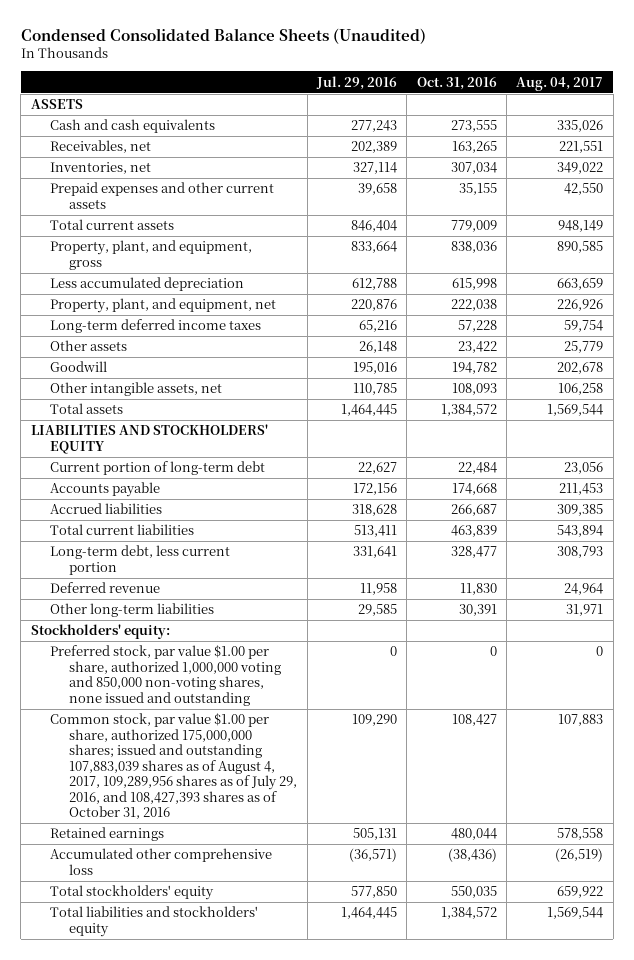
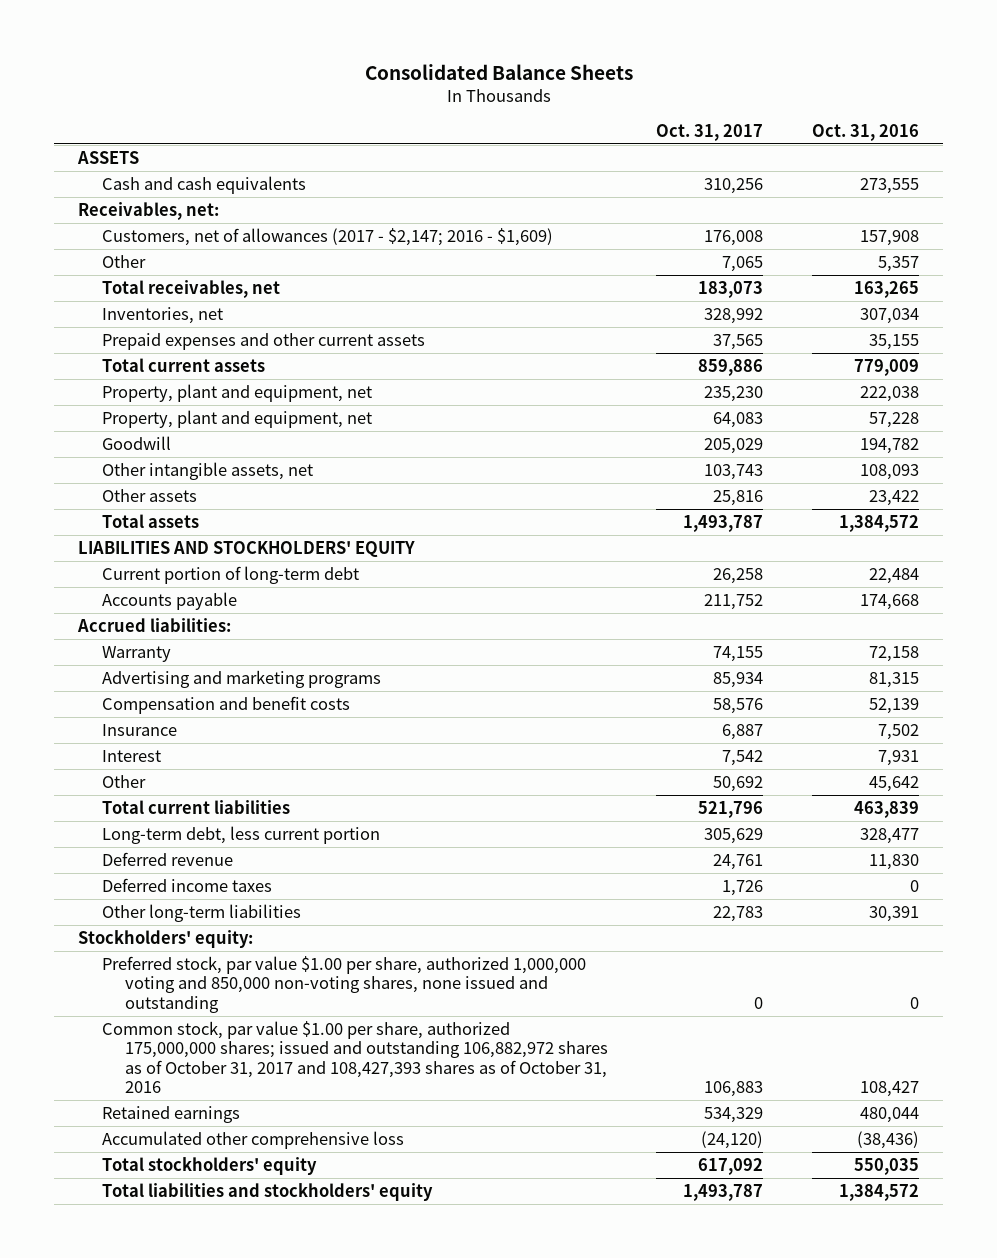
- Condensed Consolidated Balance Sheets (Unaudited)
+ Consolidated Balance Sheets
- | Jul. 29, 2016 | Oct. 31, 2016 | Aug. 04, 2017
+ | Oct. 31, 2017 | Oct. 31, 2016
- Receivables, net | 202,389 | 163,265 | 221,551
+ Receivables, net:
+ Customers, net of allowances (2017 - $2,147; 2016 - $1,609) | 176,008 | 157,908
+ Other | 7,065 | 5,357
+ Total receivables, net | 183,073 | 163,265
- Property, plant, and equipment, gross | 833,664 | 838,036 | 890,585
- Less accumulated depreciation | 612,788 | 615,998 | 663,659
- Property, plant, and equipment, net | 220,876 | 222,038 | 226,926
- Long-term deferred income taxes | 65,216 | 57,228 | 59,754
+ Property, plant and equipment, net | 235,230 | 222,038
+ Property, plant and equipment, net | 64,083 | 57,228
moved down: Other assets | 25,816 | 23,422
- Accrued liabilities | 318,628 | 266,687 | 309,385
+ Accrued liabilities:
+ Warranty | 74,155 | 72,158
+ Advertising and marketing programs | 85,934 | 81,315
+ Compensation and benefit costs | 58,576 | 52,139
+ Insurance | 6,887 | 7,502
+ Interest | 7,542 | 7,931
+ Other | 50,692 | 45,642
+ Deferred income taxes | 1,726 | 0
- Common stock, par value $1.00 per share, authorized 175,000,000 shares; issued and outstanding 107,883,039 shares as of August 4, 2017, 109,289,956 shares as of July 29, 2016, and 108,427,393 shares as of October 31, 2016 | 109,290 | 108,427 | 107,883
+ Common stock, par value $1.00 per share, authorized 175,000,000 shares; issued and outstanding 106,882,972 shares as of October 31, 2017 and 108,427,393 shares as of October 31, 2016 | 106,883 | 108,427

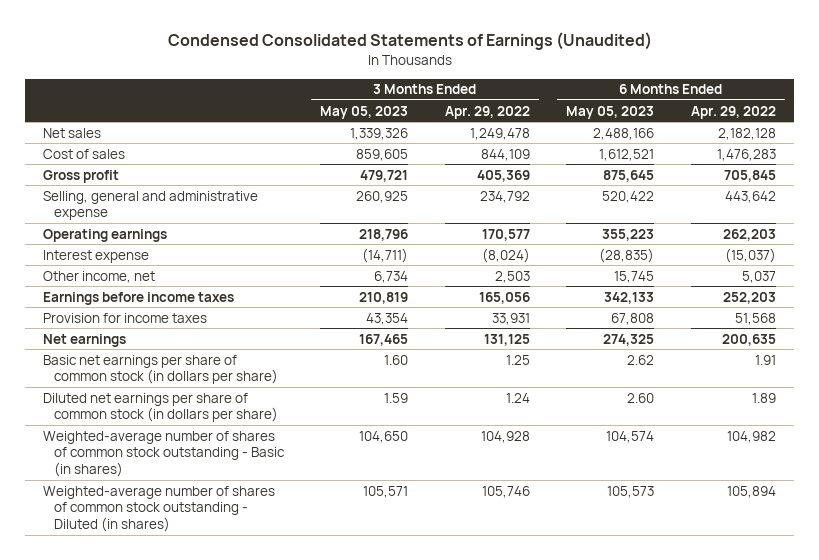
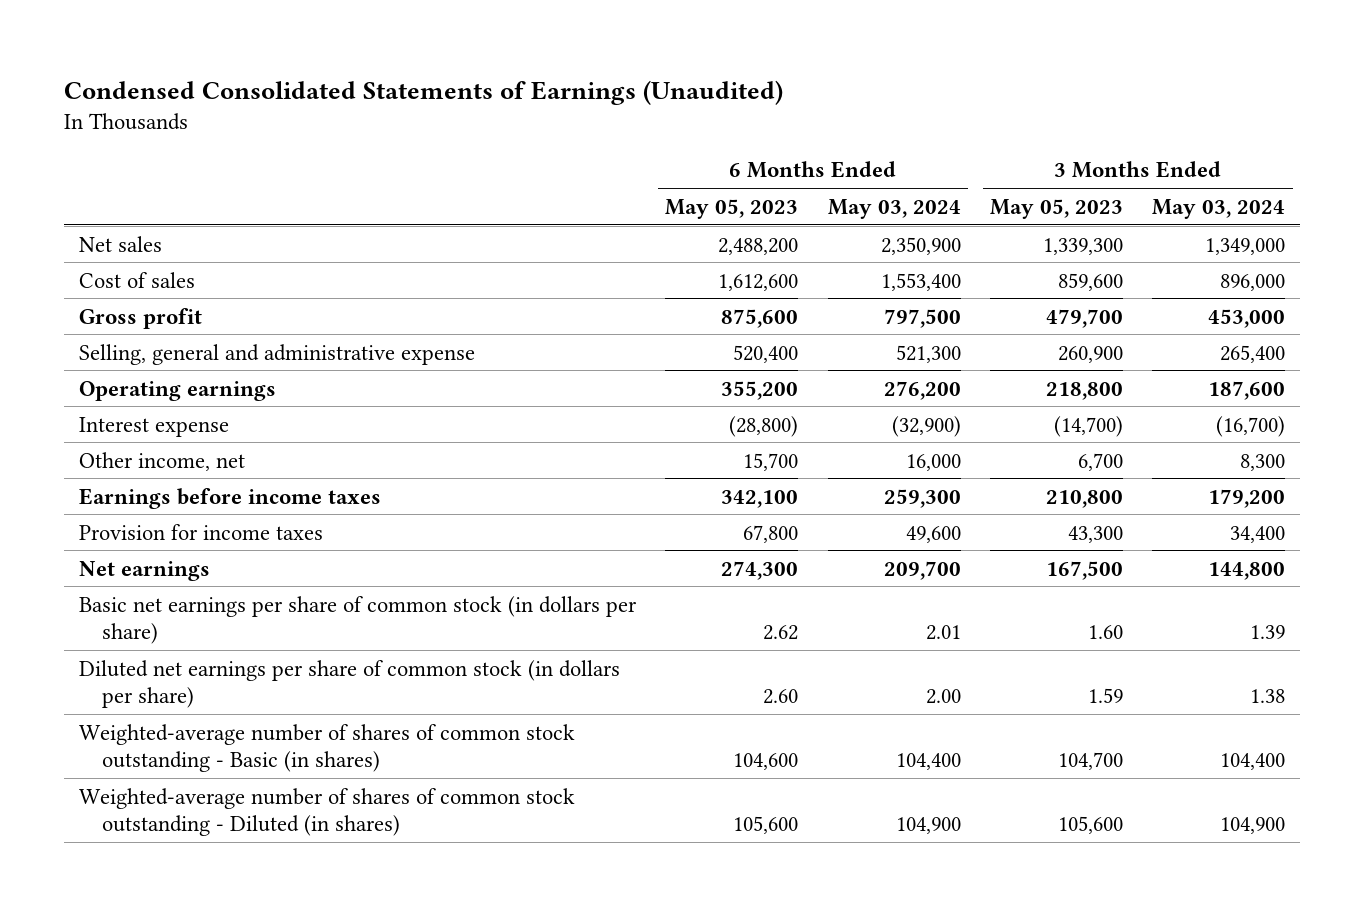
- | 3 Months Ended May 05, 2023 | 3 Months Ended Apr. 29, 2022 | 6 Months Ended May 05, 2023 | 6 Months Ended Apr. 29, 2022
+ | 6 Months Ended May 05, 2023 | 6 Months Ended May 03, 2024 | 3 Months Ended May 05, 2023 | 3 Months Ended May 03, 2024
- Net sales | 1,339,326 | 1,249,478 | 2,488,166 | 2,182,128
- Cost of sales | 859,605 | 844,109 | 1,612,521 | 1,476,283
- Gross profit | 479,721 | 405,369 | 875,645 | 705,845
- Selling, general and administrative expense | 260,925 | 234,792 | 520,422 | 443,642
- Operating earnings | 218,796 | 170,577 | 355,223 | 262,203
- Interest expense | (14,711) | (8,024) | (28,835) | (15,037)
- Other income, net | 6,734 | 2,503 | 15,745 | 5,037
- Earnings before income taxes | 210,819 | 165,056 | 342,133 | 252,203
- Provision for income taxes | 43,354 | 33,931 | 67,808 | 51,568
- Net earnings | 167,465 | 131,125 | 274,325 | 200,635
+ Net sales | 2,488,200 | 2,350,900 | 1,339,300 | 1,349,000
+ Cost of sales | 1,612,600 | 1,553,400 | 859,600 | 896,000
+ Gross profit | 875,600 | 797,500 | 479,700 | 453,000
+ Selling, general and administrative expense | 520,400 | 521,300 | 260,900 | 265,400
+ Operating earnings | 355,200 | 276,200 | 218,800 | 187,600
+ Interest expense | (28,800) | (32,900) | (14,700) | (16,700)
+ Other income, net | 15,700 | 16,000 | 6,700 | 8,300
+ Earnings before income taxes | 342,100 | 259,300 | 210,800 | 179,200
+ Provision for income taxes | 67,800 | 49,600 | 43,300 | 34,400
+ Net earnings | 274,300 | 209,700 | 167,500 | 144,800
- Weighted-average number of shares of common stock outstanding - Basic (in shares) | 104,650 | 104,928 | 104,574 | 104,982
- Weighted-average number of shares of common stock outstanding - Diluted (in shares) | 105,571 | 105,746 | 105,573 | 105,894
+ Weighted-average number of shares of common stock outstanding - Basic (in shares) | 104,600 | 104,400 | 104,700 | 104,400
+ Weighted-average number of shares of common stock outstanding - Diluted (in shares) | 105,600 | 104,900 | 105,600 | 104,900

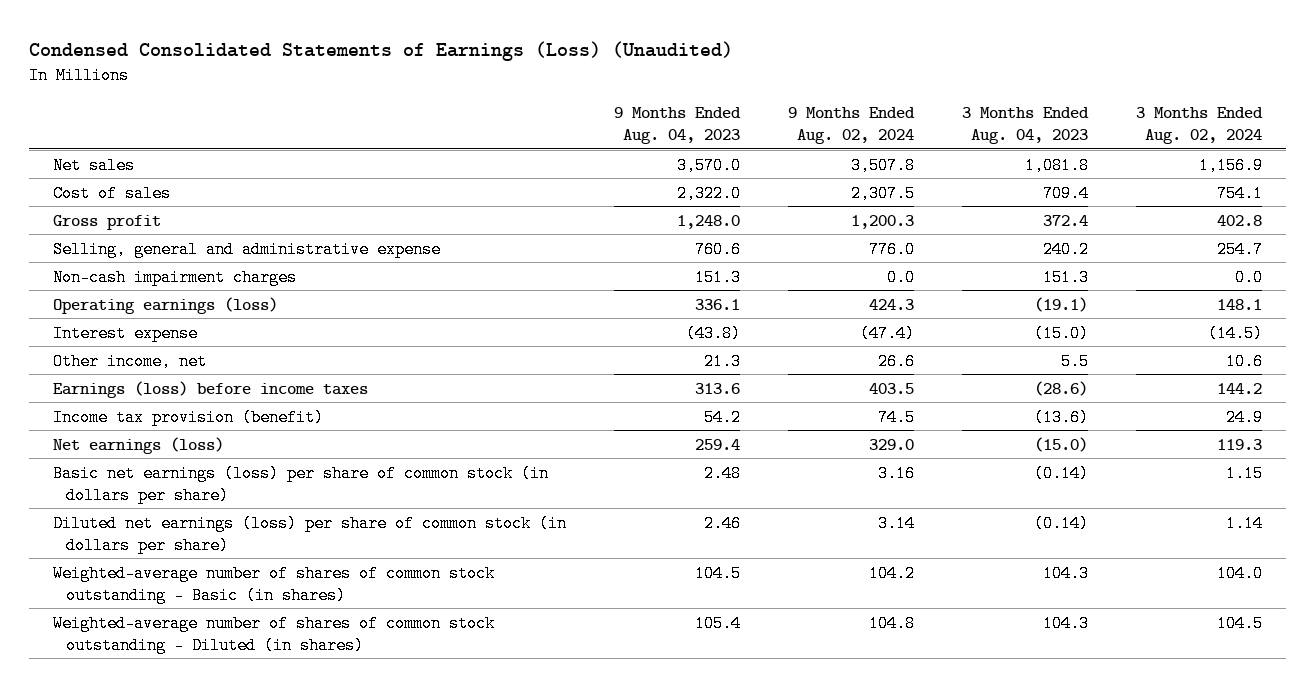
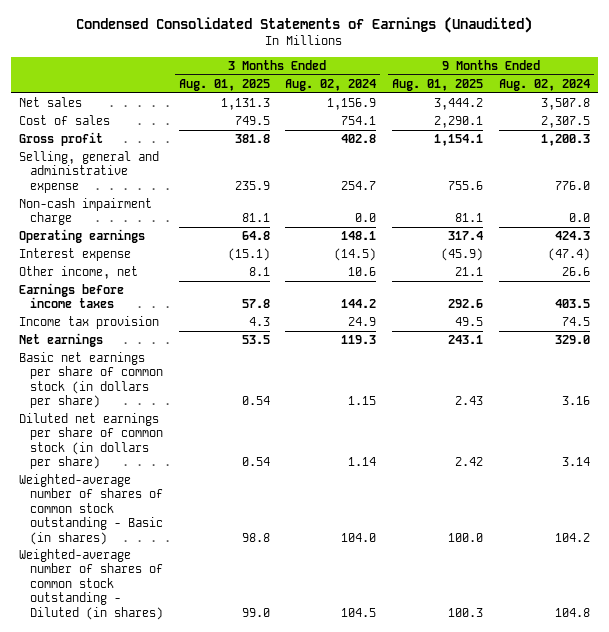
- Condensed Consolidated Statements of Earnings (Loss) (Unaudited)
+ Condensed Consolidated Statements of Earnings (Unaudited)
- | 9 Months Ended Aug. 04, 2023 | 9 Months Ended Aug. 02, 2024 | 3 Months Ended Aug. 04, 2023 | 3 Months Ended Aug. 02, 2024
+ | 3 Months Ended Aug. 01, 2025 | 3 Months Ended Aug. 02, 2024 | 9 Months Ended Aug. 01, 2025 | 9 Months Ended Aug. 02, 2024
- Non-cash impairment charges | 151.3 | 0.0 | 151.3 | 0.0
- Operating earnings (loss) | 336.1 | 424.3 | (19.1) | 148.1
+ Non-cash impairment charge | 81.1 | 0.0 | 81.1 | 0.0
+ Operating earnings | 64.8 | 148.1 | 317.4 | 424.3
- Earnings (loss) before income taxes | 313.6 | 403.5 | (28.6) | 144.2
- Income tax provision (benefit) | 54.2 | 74.5 | (13.6) | 24.9
- Net earnings (loss) | 259.4 | 329.0 | (15.0) | 119.3
- Basic net earnings (loss) per share of common stock (in dollars per share) | 2.48 | 3.16 | (0.14) | 1.15
- Diluted net earnings (loss) per share of common stock (in dollars per share) | 2.46 | 3.14 | (0.14) | 1.14
+ Earnings before income taxes | 57.8 | 144.2 | 292.6 | 403.5
+ Income tax provision | 4.3 | 24.9 | 49.5 | 74.5
+ Net earnings | 53.5 | 119.3 | 243.1 | 329.0
+ Basic net earnings per share of common stock (in dollars per share) | 0.54 | 1.15 | 2.43 | 3.16
+ Diluted net earnings per share of common stock (in dollars per share) | 0.54 | 1.14 | 2.42 | 3.14

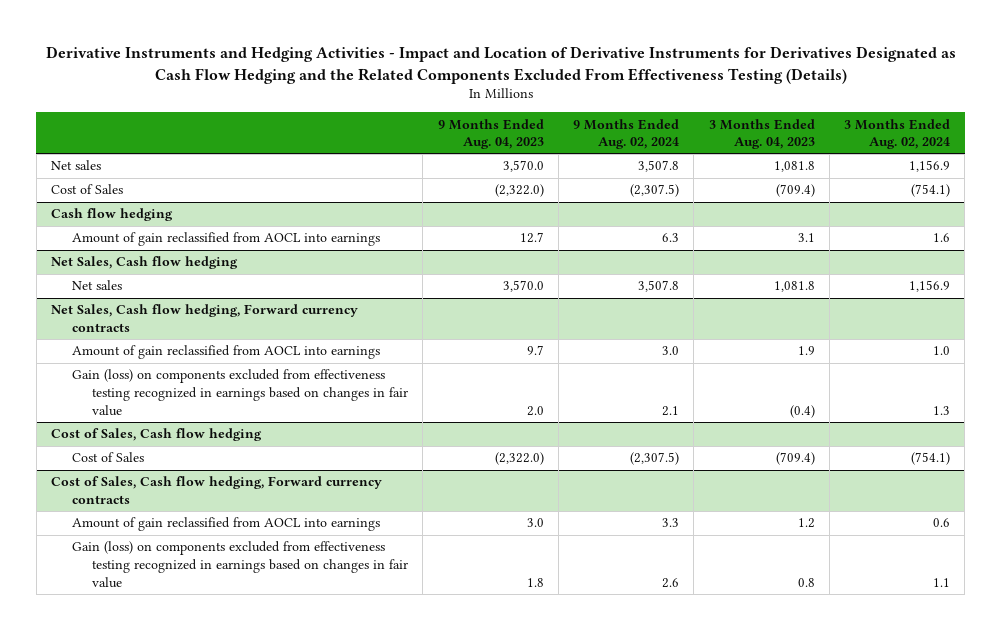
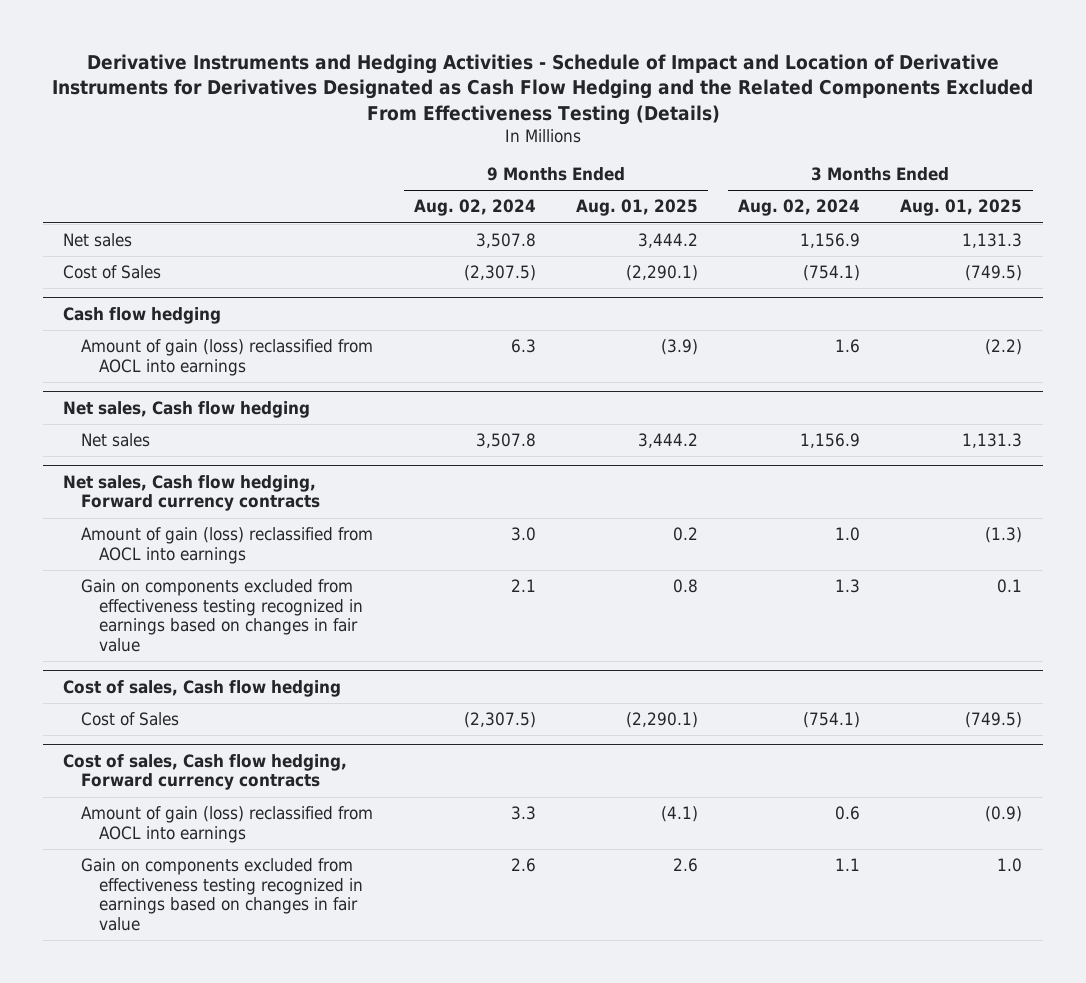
- Derivative Instruments and Hedging Activities - Impact and Location of Derivative Instruments for Derivatives Designated as Cash Flow Hedging and the Related Components Excluded From Effectiveness Testing (Details)
+ Derivative Instruments and Hedging Activities - Schedule of Impact and Location of Derivative Instruments for Derivatives Designated as Cash Flow Hedging and the Related Components Excluded From Effectiveness Testing (Details)
- | 9 Months Ended Aug. 04, 2023 | 9 Months Ended Aug. 02, 2024 | 3 Months Ended Aug. 04, 2023 | 3 Months Ended Aug. 02, 2024
+ | 9 Months Ended Aug. 02, 2024 | 9 Months Ended Aug. 01, 2025 | 3 Months Ended Aug. 02, 2024 | 3 Months Ended Aug. 01, 2025
@ Cash flow hedging
- Amount of gain reclassified from AOCL into earnings | 12.7 | 6.3 | 3.1 | 1.6
- Net Sales, Cash flow hedging
@ Cash flow hedging
+ Amount of gain (loss) reclassified from AOCL into earnings | 6.3 | (3.9) | 1.6 | (2.2)
+ Net sales, Cash flow hedging
- Net Sales, Cash flow hedging, Forward currency contracts
- Amount of gain reclassified from AOCL into earnings | 9.7 | 3.0 | 1.9 | 1.0
- Gain (loss) on components excluded from effectiveness testing recognized in earnings based on changes in fair value | 2.0 | 2.1 | (0.4) | 1.3
- Cost of Sales, Cash flow hedging
+ Net sales, Cash flow hedging, Forward currency contracts
+ Amount of gain (loss) reclassified from AOCL into earnings | 3.0 | 0.2 | 1.0 | (1.3)
+ Gain on components excluded from effectiveness testing recognized in earnings based on changes in fair value | 2.1 | 0.8 | 1.3 | 0.1
+ Cost of sales, Cash flow hedging
- Cost of Sales, Cash flow hedging, Forward currency contracts
- Amount of gain reclassified from AOCL into earnings | 3.0 | 3.3 | 1.2 | 0.6
- Gain (loss) on components excluded from effectiveness testing recognized in earnings based on changes in fair value | 1.8 | 2.6 | 0.8 | 1.1
+ Cost of sales, Cash flow hedging, Forward currency contracts
+ Amount of gain (loss) reclassified from AOCL into earnings | 3.3 | (4.1) | 0.6 | (0.9)
+ Gain on components excluded from effectiveness testing recognized in earnings based on changes in fair value | 2.6 | 2.6 | 1.1 | 1.0

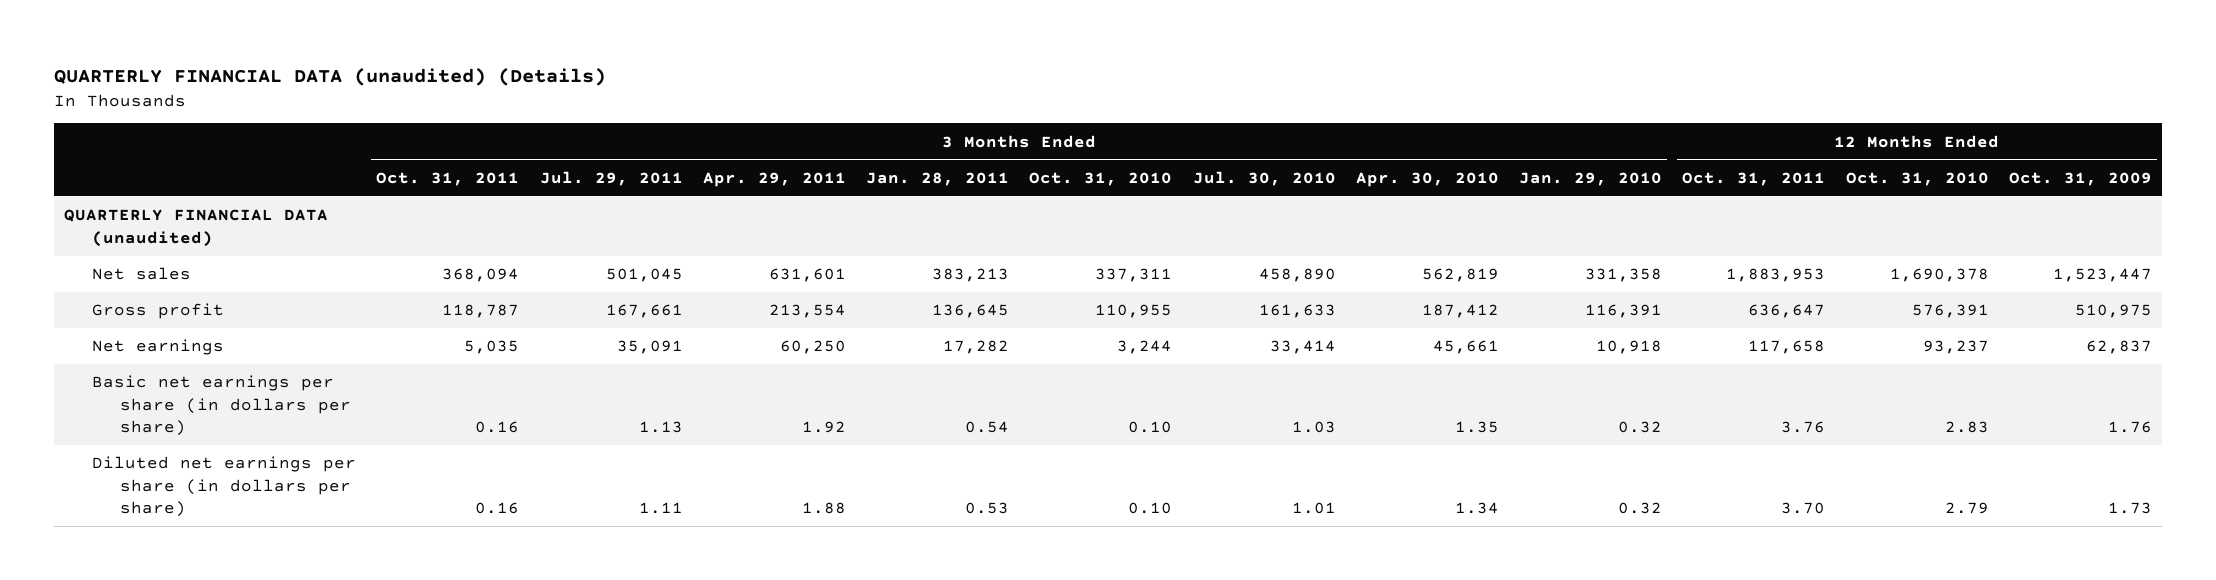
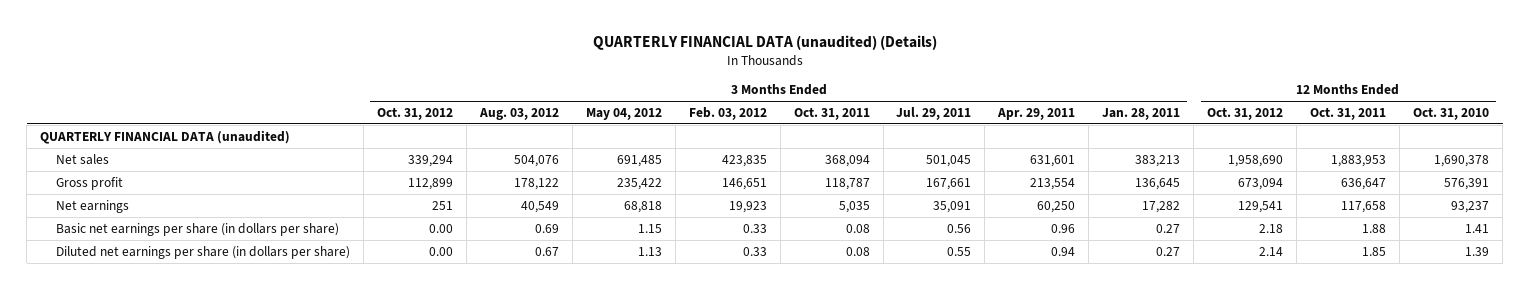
- | 3 Months Ended Oct. 31, 2011 | 3 Months Ended Jul. 29, 2011 | 3 Months Ended Apr. 29, 2011 | 3 Months Ended Jan. 28, 2011 | 3 Months Ended Oct. 31, 2010 | 3 Months Ended Jul. 30, 2010 | 3 Months Ended Apr. 30, 2010 | 3 Months Ended Jan. 29, 2010 | 12 Months Ended Oct. 31, 2011 | 12 Months Ended Oct. 31, 2010 | 12 Months Ended Oct. 31, 2009
+ | 3 Months Ended Oct. 31, 2012 | 3 Months Ended Aug. 03, 2012 | 3 Months Ended May 04, 2012 | 3 Months Ended Feb. 03, 2012 | 3 Months Ended Oct. 31, 2011 | 3 Months Ended Jul. 29, 2011 | 3 Months Ended Apr. 29, 2011 | 3 Months Ended Jan. 28, 2011 | 12 Months Ended Oct. 31, 2012 | 12 Months Ended Oct. 31, 2011 | 12 Months Ended Oct. 31, 2010
- Basic net earnings per share (in dollars per share) | 0.16 | 1.13 | 1.92 | 0.54 | 0.10 | 1.03 | 1.35 | 0.32 | 3.76 | 2.83 | 1.76
- Diluted net earnings per share (in dollars per share) | 0.16 | 1.11 | 1.88 | 0.53 | 0.10 | 1.01 | 1.34 | 0.32 | 3.70 | 2.79 | 1.73
+ Basic net earnings per share (in dollars per share) | 0.00 | 0.69 | 1.15 | 0.33 | 0.08 | 0.56 | 0.96 | 0.27 | 2.18 | 1.88 | 1.41
+ Diluted net earnings per share (in dollars per share) | 0.00 | 0.67 | 1.13 | 0.33 | 0.08 | 0.55 | 0.94 | 0.27 | 2.14 | 1.85 | 1.39

